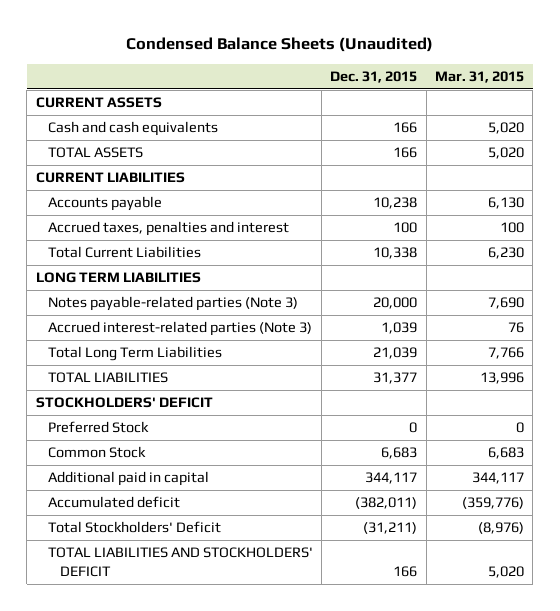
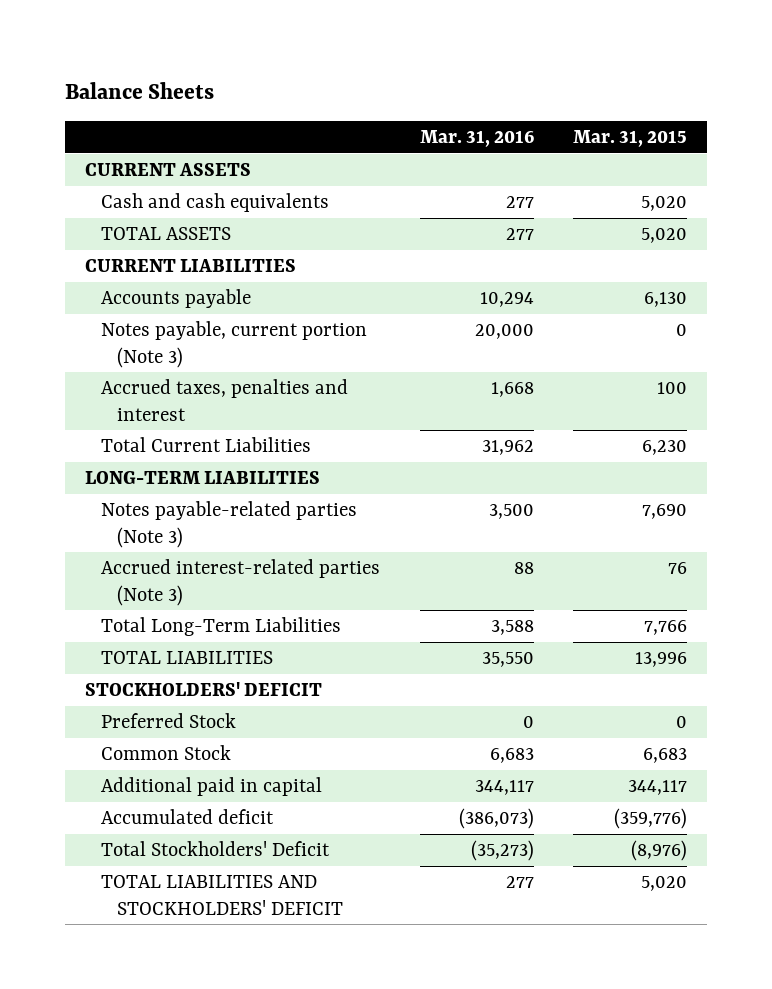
- Condensed Balance Sheets (Unaudited)
+ Balance Sheets
- | Dec. 31, 2015 | Mar. 31, 2015
+ | Mar. 31, 2016 | Mar. 31, 2015
+ Notes payable, current portion (Note 3) | 20,000 | 0
- LONG TERM LIABILITIES
+ LONG-TERM LIABILITIES
- Total Long Term Liabilities | 21,039 | 7,766
+ Total Long-Term Liabilities | 3,588 | 7,766

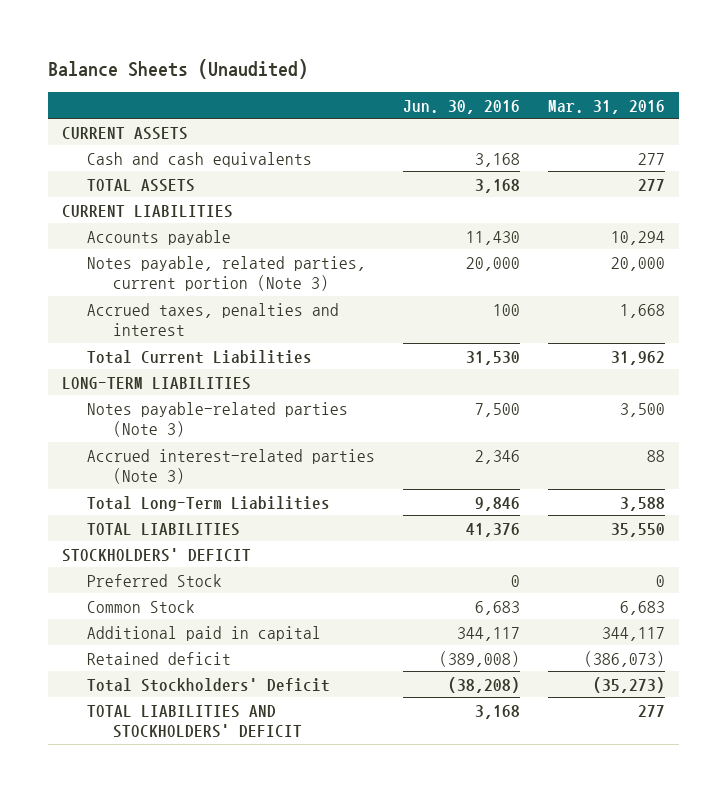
- Balance Sheets
+ Balance Sheets (Unaudited)
- | Mar. 31, 2016 | Mar. 31, 2015
+ | Jun. 30, 2016 | Mar. 31, 2016
- Notes payable, current portion (Note 3) | 20,000 | 0
+ Notes payable, related parties, current portion (Note 3) | 20,000 | 20,000
- Accumulated deficit | (386,073) | (359,776)
+ Retained deficit | (389,008) | (386,073)

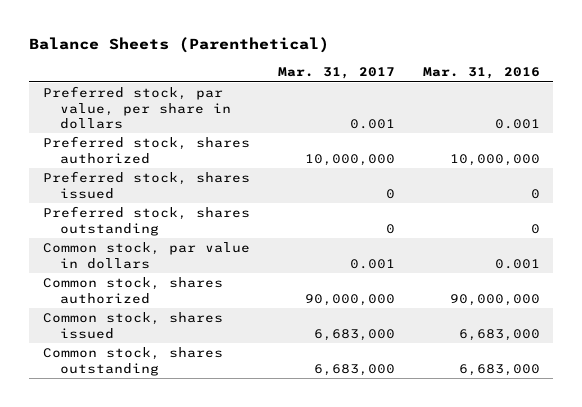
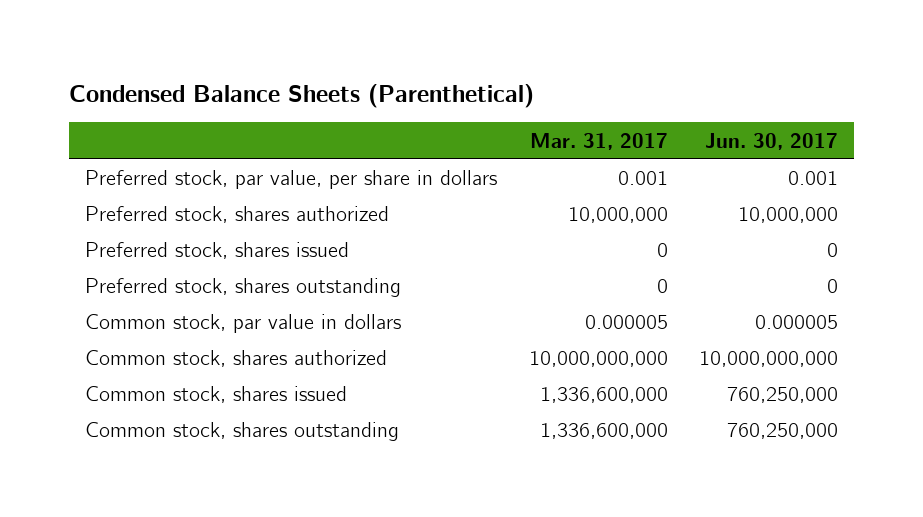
- Balance Sheets (Parenthetical)
+ Condensed Balance Sheets (Parenthetical)
- | Mar. 31, 2017 | Mar. 31, 2016
+ | Mar. 31, 2017 | Jun. 30, 2017
- Common stock, par value in dollars | 0.001 | 0.001
- Common stock, shares authorized | 90,000,000 | 90,000,000
- Common stock, shares issued | 6,683,000 | 6,683,000
- Common stock, shares outstanding | 6,683,000 | 6,683,000
+ Common stock, par value in dollars | 0.000005 | 0.000005
+ Common stock, shares authorized | 10,000,000,000 | 10,000,000,000
+ Common stock, shares issued | 1,336,600,000 | 760,250,000
+ Common stock, shares outstanding | 1,336,600,000 | 760,250,000

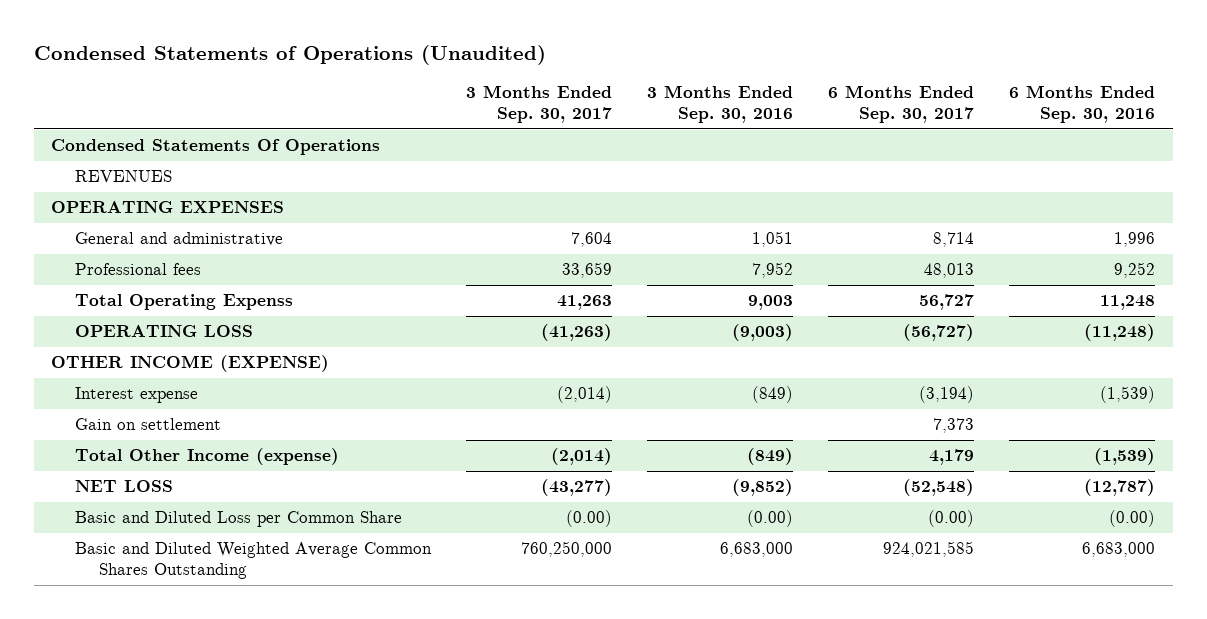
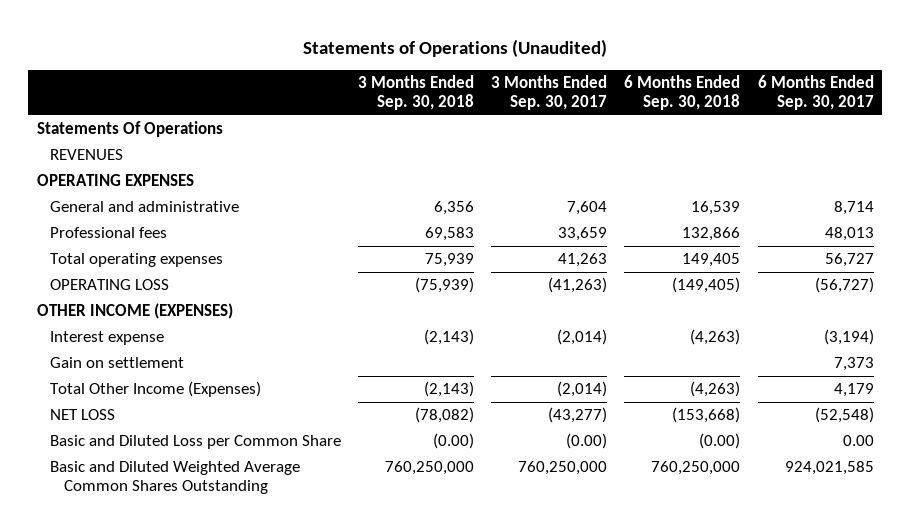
- Condensed Statements of Operations (Unaudited)
+ Statements of Operations (Unaudited)
- | 3 Months Ended Sep. 30, 2017 | 3 Months Ended Sep. 30, 2016 | 6 Months Ended Sep. 30, 2017 | 6 Months Ended Sep. 30, 2016
+ | 3 Months Ended Sep. 30, 2018 | 3 Months Ended Sep. 30, 2017 | 6 Months Ended Sep. 30, 2018 | 6 Months Ended Sep. 30, 2017
- Condensed Statements Of Operations
+ Statements Of Operations
- Total Operating Expenss | 41,263 | 9,003 | 56,727 | 11,248
+ Total operating expenses | 75,939 | 41,263 | 149,405 | 56,727
- OTHER INCOME (EXPENSE)
+ OTHER INCOME (EXPENSES)
- Total Other Income (expense) | (2,014) | (849) | 4,179 | (1,539)
+ Total Other Income (Expenses) | (2,143) | (2,014) | (4,263) | 4,179
- Basic and Diluted Loss per Common Share | (0.00) | (0.00) | (0.00) | (0.00)
+ Basic and Diluted Loss per Common Share | (0.00) | (0.00) | (0.00) | 0.00

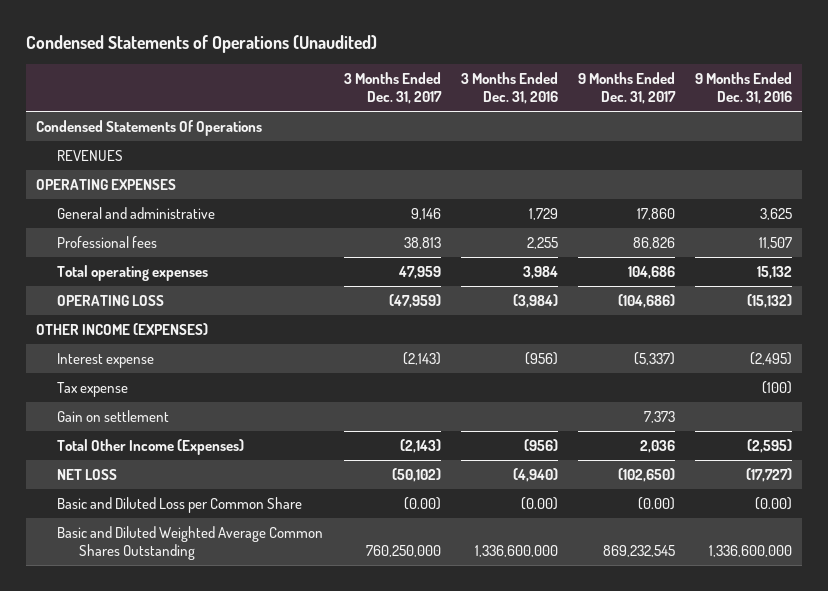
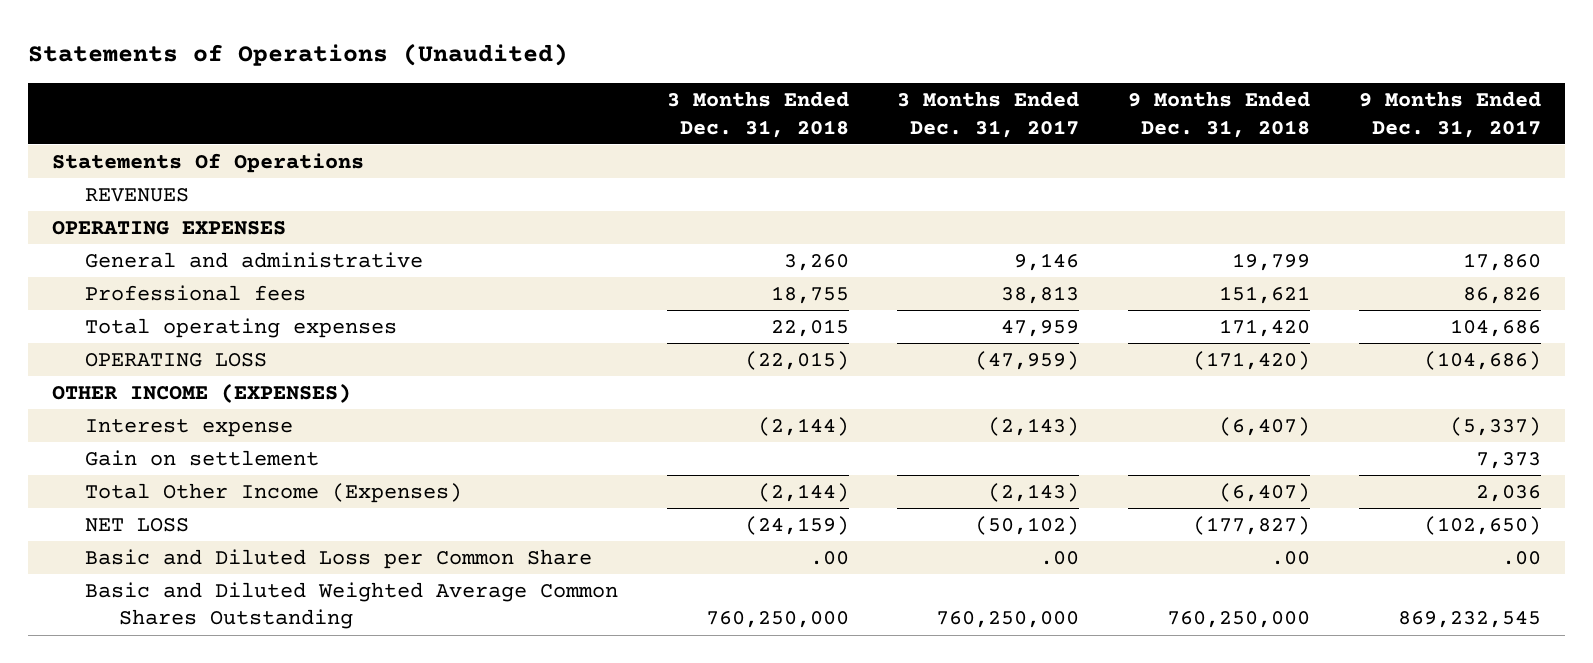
- Condensed Statements of Operations (Unaudited)
+ Statements of Operations (Unaudited)
- | 3 Months Ended Dec. 31, 2017 | 3 Months Ended Dec. 31, 2016 | 9 Months Ended Dec. 31, 2017 | 9 Months Ended Dec. 31, 2016
+ | 3 Months Ended Dec. 31, 2018 | 3 Months Ended Dec. 31, 2017 | 9 Months Ended Dec. 31, 2018 | 9 Months Ended Dec. 31, 2017
- Condensed Statements Of Operations
+ Statements Of Operations
- Tax expense | | | | (100)
- Basic and Diluted Loss per Common Share | (0.00) | (0.00) | (0.00) | (0.00)
+ Basic and Diluted Loss per Common Share | .00 | .00 | .00 | .00

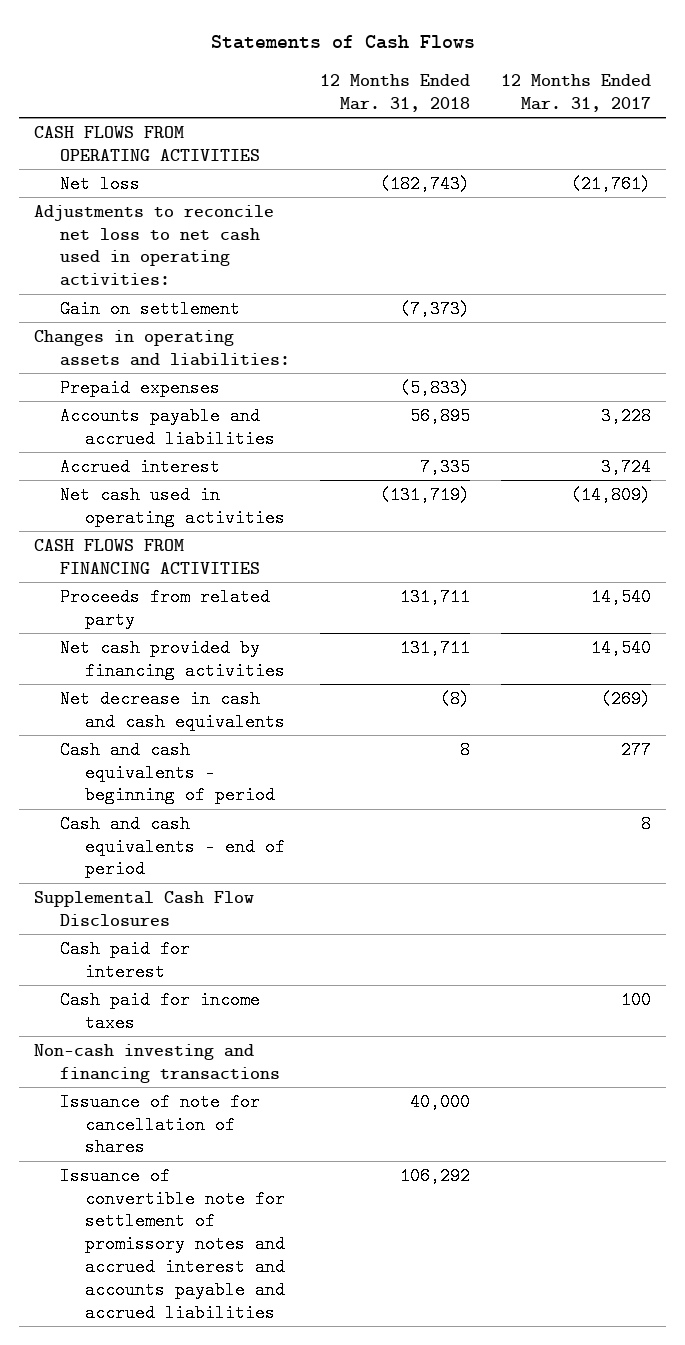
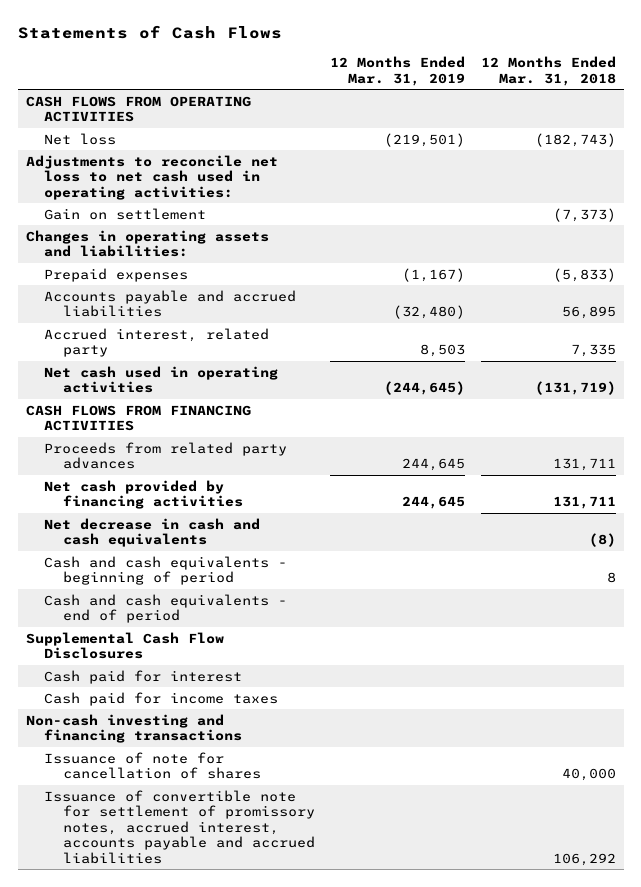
- | 12 Months Ended Mar. 31, 2018 | 12 Months Ended Mar. 31, 2017
+ | 12 Months Ended Mar. 31, 2019 | 12 Months Ended Mar. 31, 2018
- Accrued interest | 7,335 | 3,724
+ Accrued interest, related party | 8,503 | 7,335
- Proceeds from related party | 131,711 | 14,540
+ Proceeds from related party advances | 244,645 | 131,711
- Issuance of convertible note for settlement of promissory notes and accrued interest and accounts payable and accrued liabilities | 106,292 |
+ Issuance of convertible note for settlement of promissory notes, accrued interest, accounts payable and accrued liabilities | | 106,292

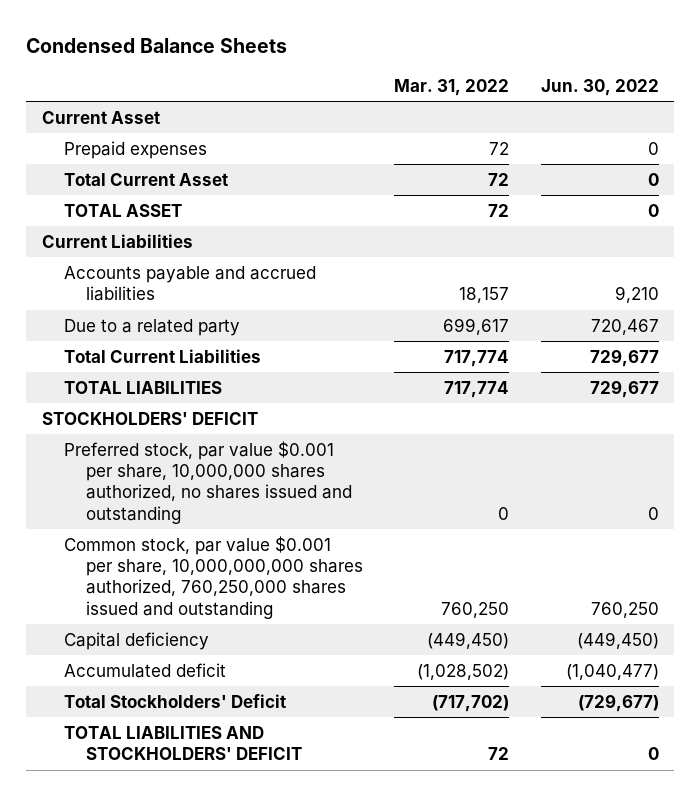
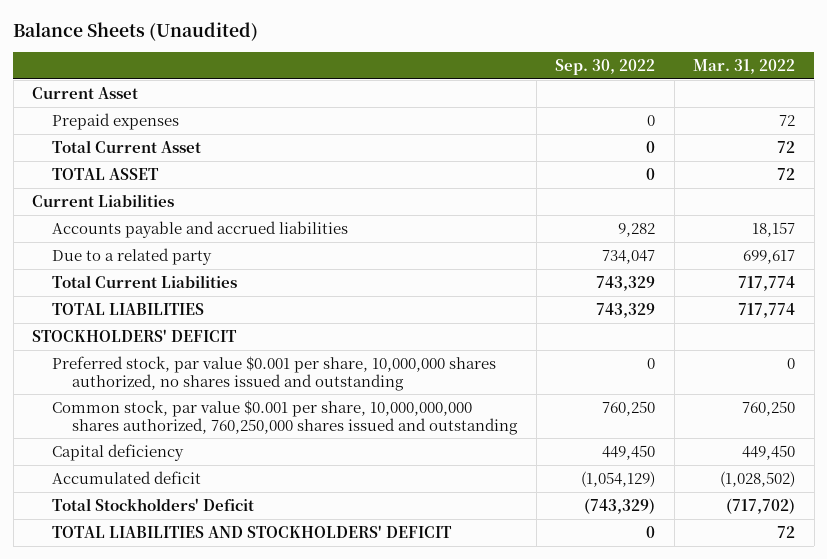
- Condensed Balance Sheets
+ Balance Sheets (Unaudited)
- | Mar. 31, 2022 | Jun. 30, 2022
+ | Sep. 30, 2022 | Mar. 31, 2022
- Capital deficiency | (449,450) | (449,450)
+ Capital deficiency | 449,450 | 449,450

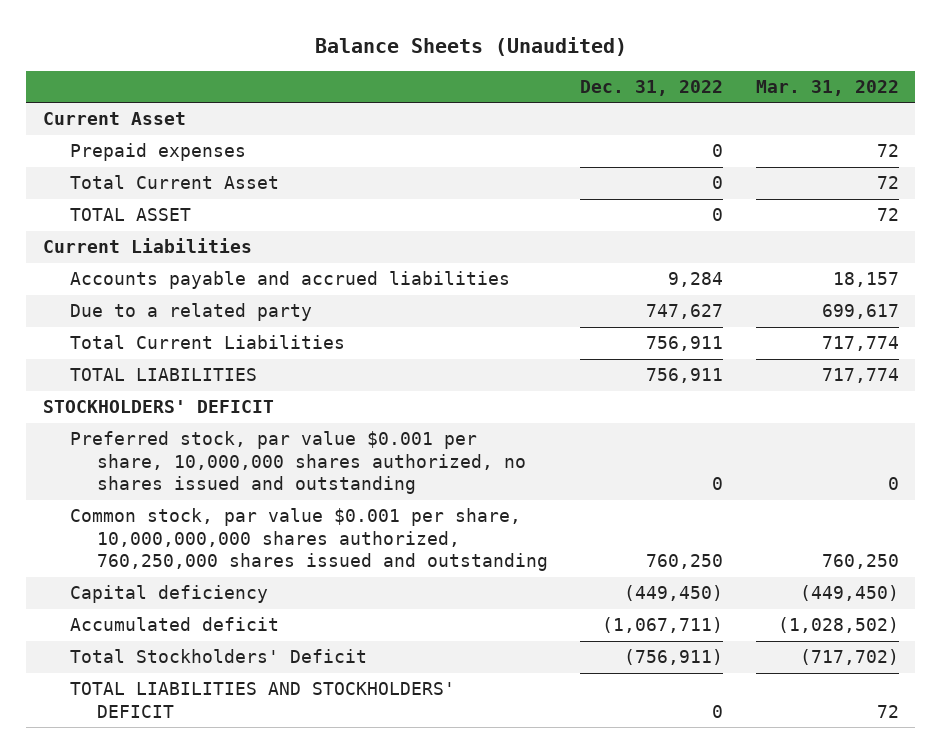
- | Sep. 30, 2022 | Mar. 31, 2022
+ | Dec. 31, 2022 | Mar. 31, 2022
- Capital deficiency | 449,450 | 449,450
+ Capital deficiency | (449,450) | (449,450)

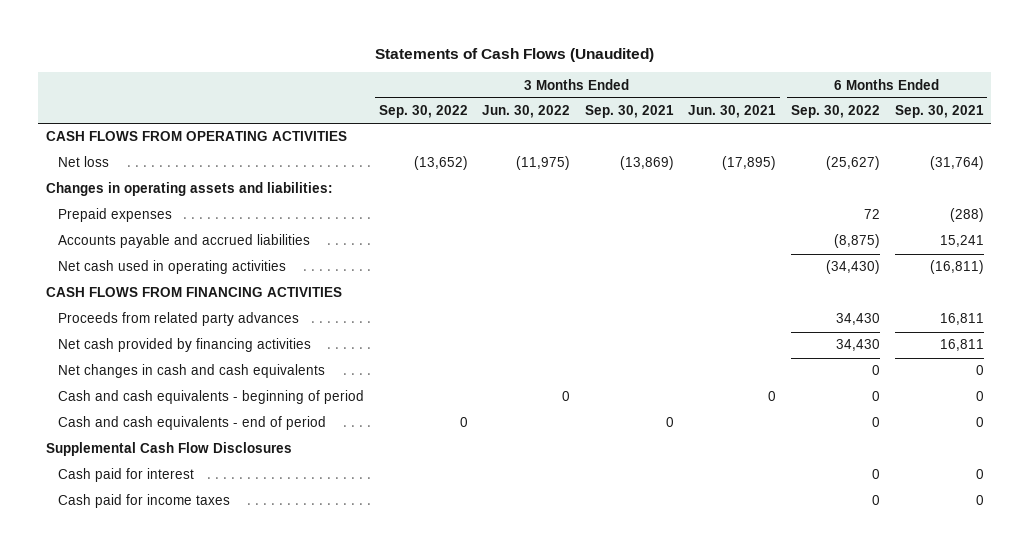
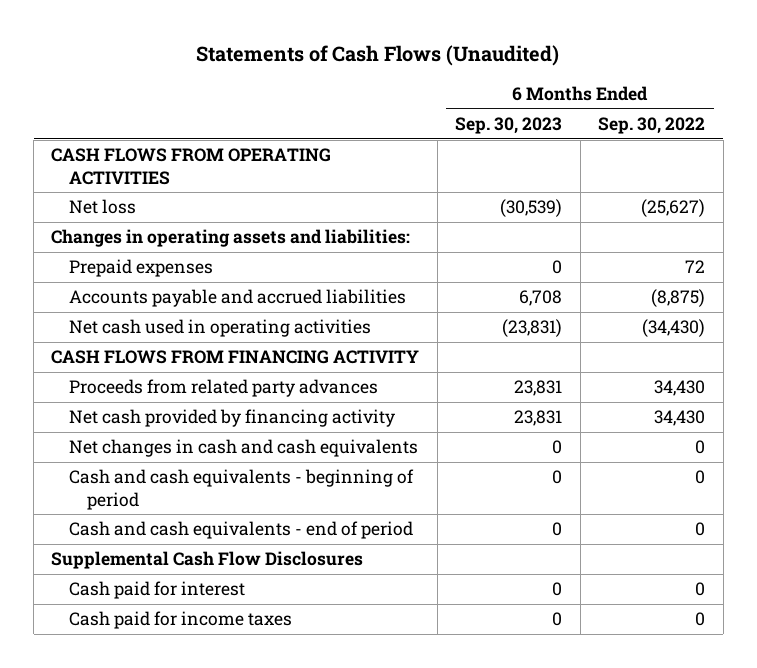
- | 3 Months Ended Sep. 30, 2022 | 3 Months Ended Jun. 30, 2022 | 3 Months Ended Sep. 30, 2021 | 3 Months Ended Jun. 30, 2021 | 6 Months Ended Sep. 30, 2022 | 6 Months Ended Sep. 30, 2021
+ | 6 Months Ended Sep. 30, 2023 | 6 Months Ended Sep. 30, 2022
- CASH FLOWS FROM FINANCING ACTIVITIES
+ CASH FLOWS FROM FINANCING ACTIVITY
- Net cash provided by financing activities | | | | | 34,430 | 16,811
+ Net cash provided by financing activity | 23,831 | 34,430

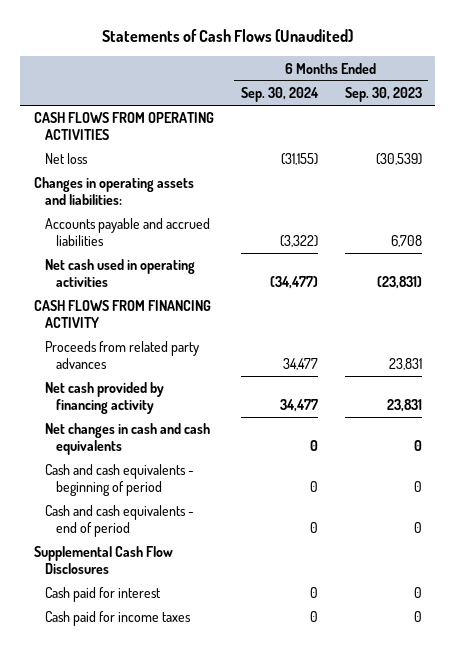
- | 6 Months Ended Sep. 30, 2023 | 6 Months Ended Sep. 30, 2022
+ | 6 Months Ended Sep. 30, 2024 | 6 Months Ended Sep. 30, 2023
- Prepaid expenses | 0 | 72

